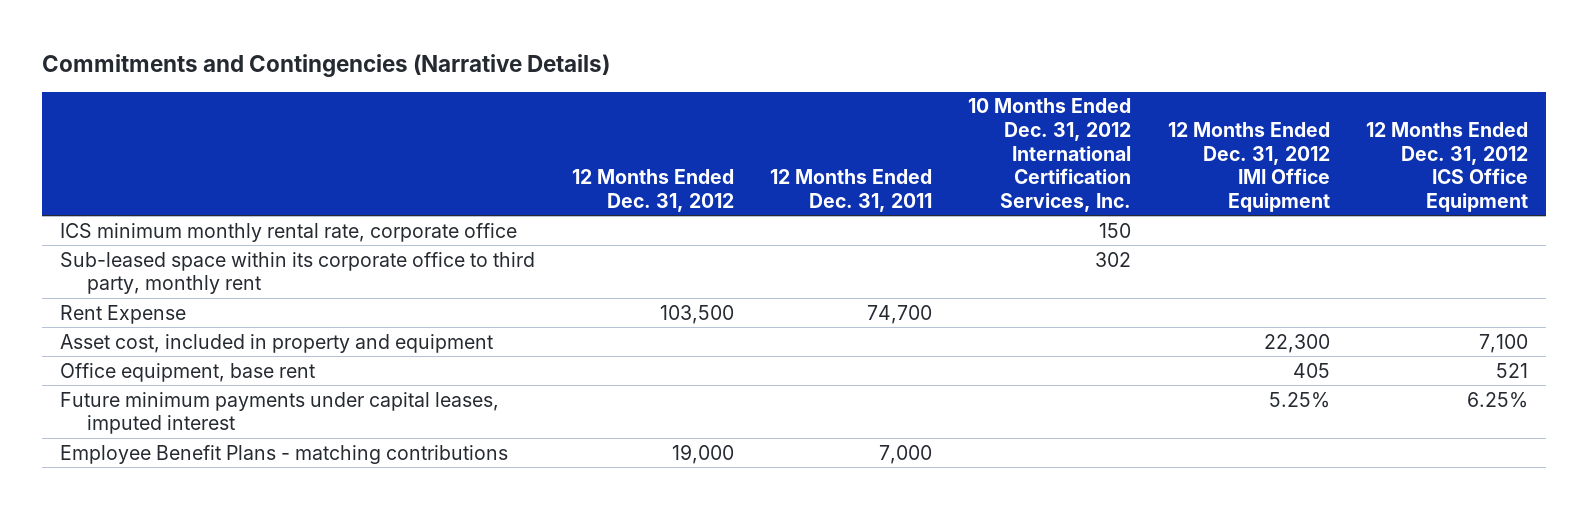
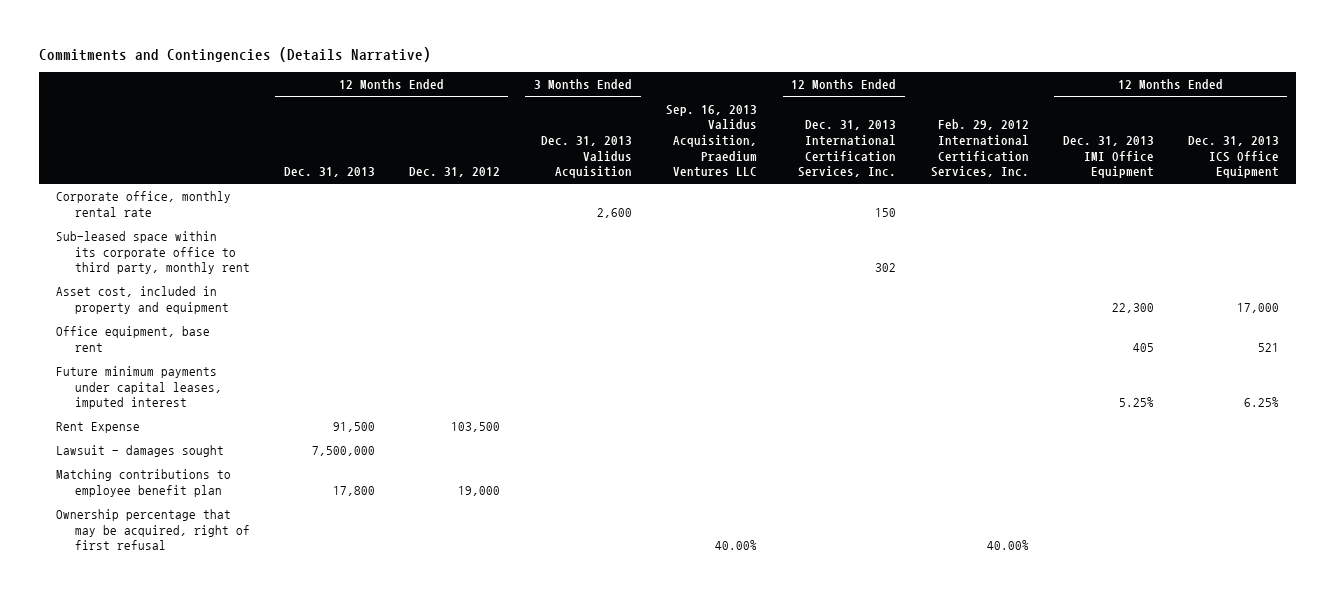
- Commitments and Contingencies (Narrative Details)
+ Commitments and Contingencies (Details Narrative)
- | 12 Months Ended Dec. 31, 2012 | 12 Months Ended Dec. 31, 2011 | 10 Months Ended Dec. 31, 2012 International Certification Services, Inc. | 12 Months Ended Dec. 31, 2012 IMI Office Equipment | 12 Months Ended Dec. 31, 2012 ICS Office Equipment
+ | 12 Months Ended Dec. 31, 2013 | 12 Months Ended Dec. 31, 2012 | 3 Months Ended Dec. 31, 2013 Validus Acquisition | Sep. 16, 2013 Validus Acquisition, Praedium Ventures LLC | 12 Months Ended Dec. 31, 2013 International Certification Services, Inc. | Feb. 29, 2012 International Certification Services, Inc. | 12 Months Ended Dec. 31, 2013 IMI Office Equipment | 12 Months Ended Dec. 31, 2013 ICS Office Equipment
- ICS minimum monthly rental rate, corporate office | | | 150 | |
+ Corporate office, monthly rental rate | | | 2,600 | | 150 | | |
- Employee Benefit Plans - matching contributions | 19,000 | 7,000 | | |
moved down: Rent Expense | 91,500 | 103,500 | | | | | |
+ Lawsuit - damages sought | 7,500,000 | | | | | | |
+ Matching contributions to employee benefit plan | 17,800 | 19,000 | | | | | |
+ Ownership percentage that may be acquired, right of first refusal | | | | 40.00% | | 40.00% | |

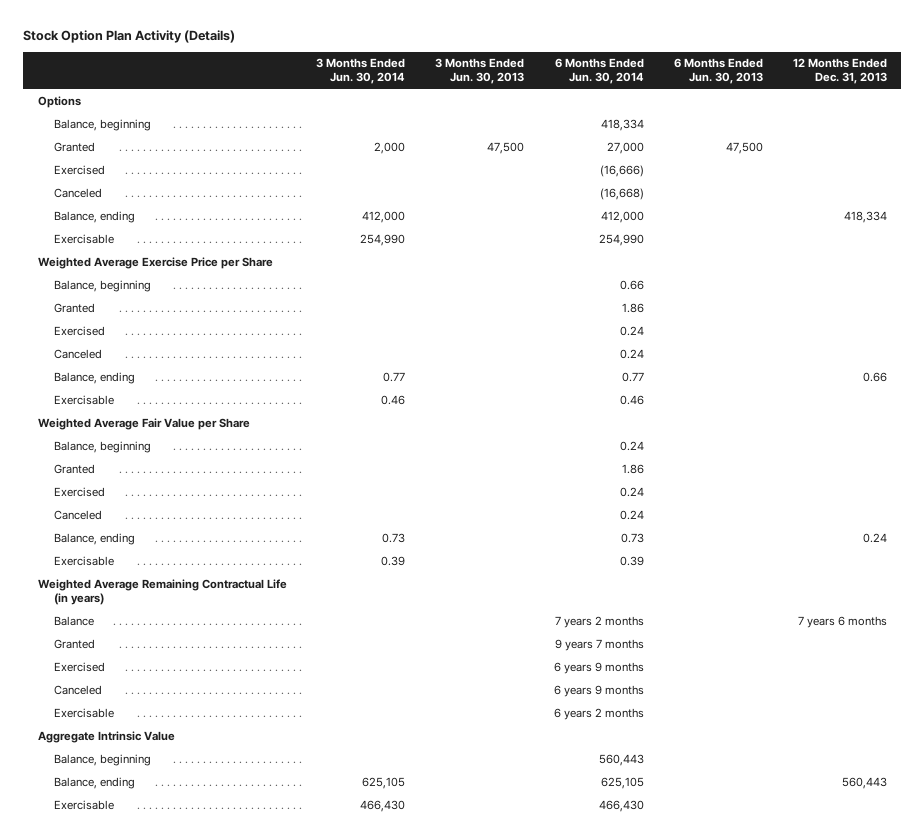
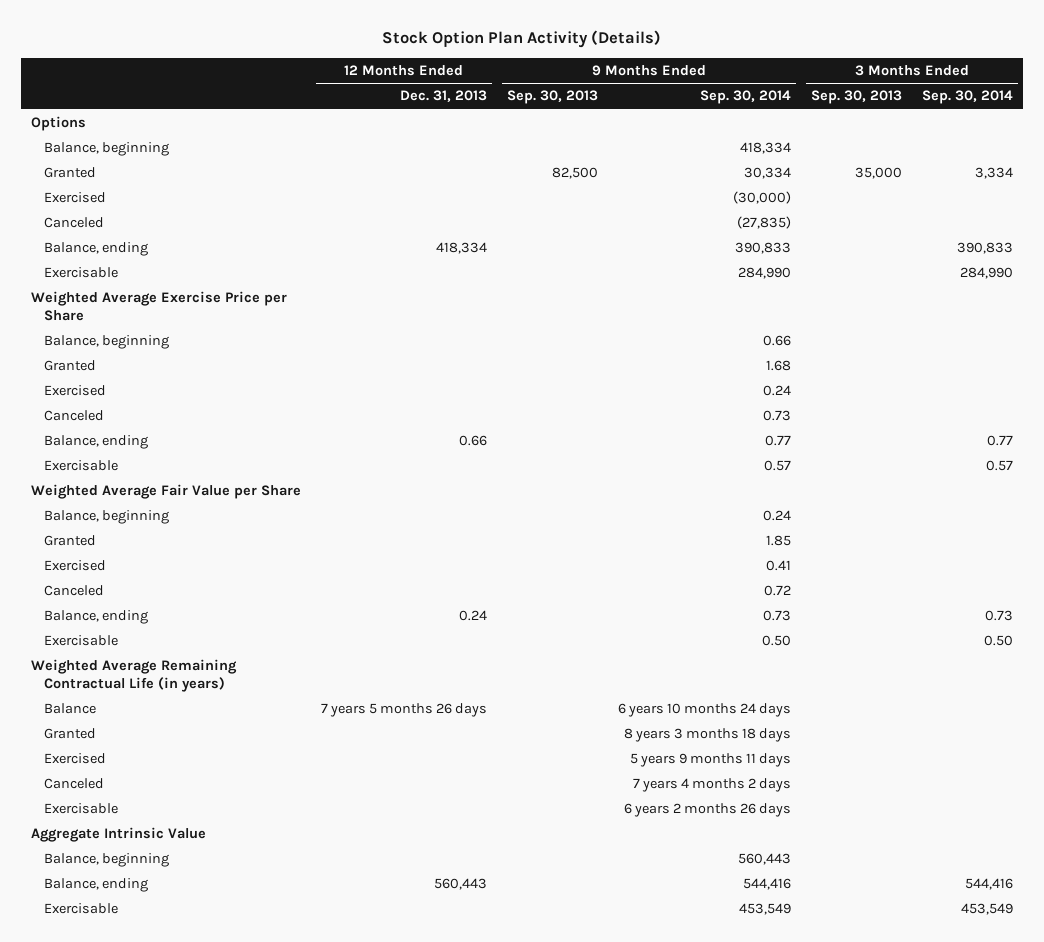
- | 3 Months Ended Jun. 30, 2014 | 3 Months Ended Jun. 30, 2013 | 6 Months Ended Jun. 30, 2014 | 6 Months Ended Jun. 30, 2013 | 12 Months Ended Dec. 31, 2013
+ | 12 Months Ended Dec. 31, 2013 | 9 Months Ended Sep. 30, 2013 | 9 Months Ended Sep. 30, 2014 | 3 Months Ended Sep. 30, 2013 | 3 Months Ended Sep. 30, 2014
- Balance | | | 7 years 2 months | | 7 years 6 months
+ Balance | 7 years 5 months 26 days | | 6 years 10 months 24 days | |

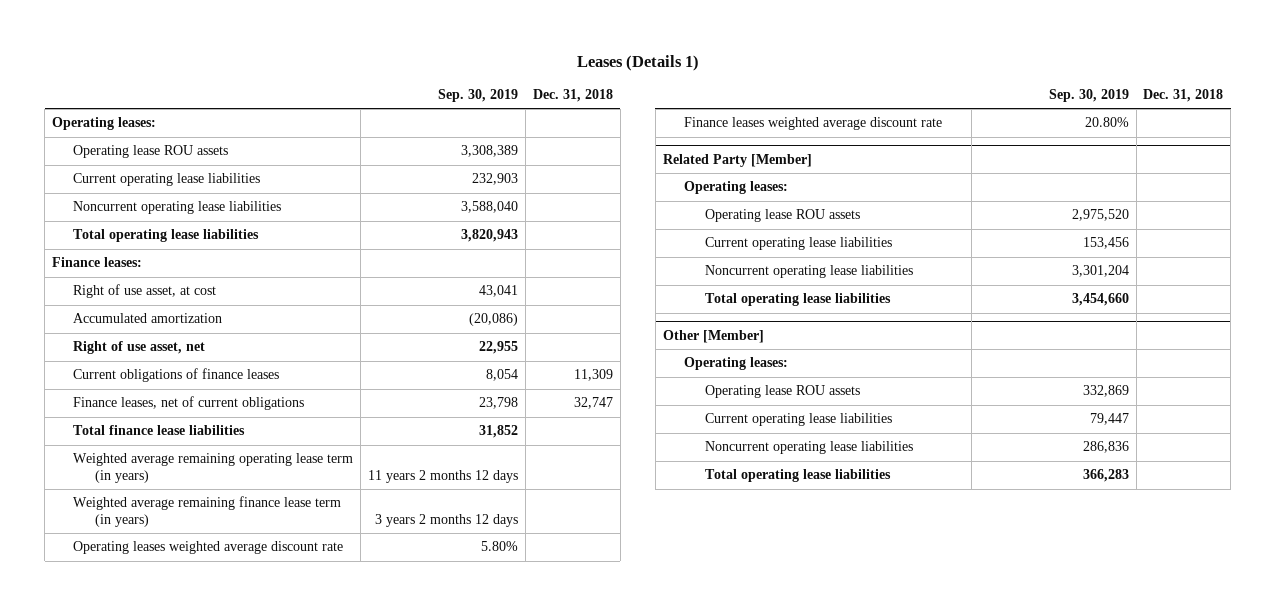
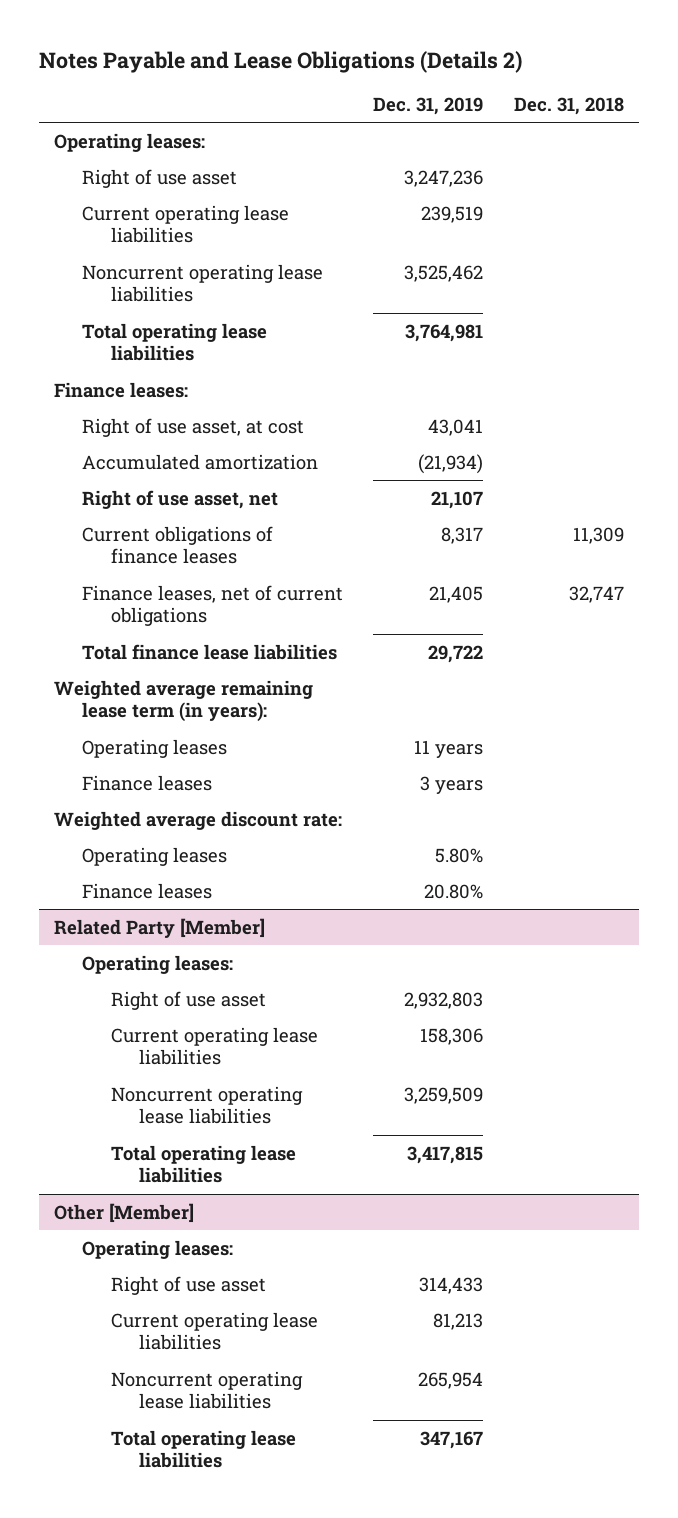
- Leases (Details 1)
+ Notes Payable and Lease Obligations (Details 2)
- | Sep. 30, 2019 | Dec. 31, 2018
+ | Dec. 31, 2019 | Dec. 31, 2018
- Operating lease ROU assets | 3,308,389 |
+ Right of use asset | 3,247,236 |
- Weighted average remaining operating lease term (in years) | 11 years 2 months 12 days |
- Weighted average remaining finance lease term (in years) | 3 years 2 months 12 days |
- Operating leases weighted average discount rate | 5.80% |
- Finance leases weighted average discount rate | 20.80% |
+ Weighted average remaining lease term (in years):
+ Operating leases | 11 years |
+ Finance leases | 3 years |
+ Weighted average discount rate:
+ Operating leases | 5.80% |
+ Finance leases | 20.80% |
@ Related Party [Member]
- Operating lease ROU assets | 2,975,520 |
+ Right of use asset | 2,932,803 |
@ Other [Member]
- Operating lease ROU assets | 332,869 |
+ Right of use asset | 314,433 |

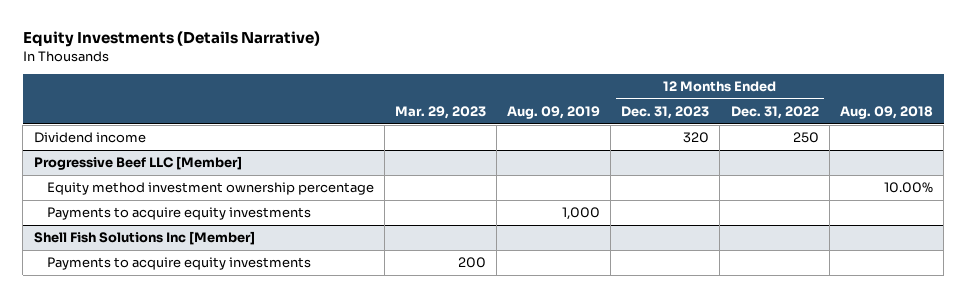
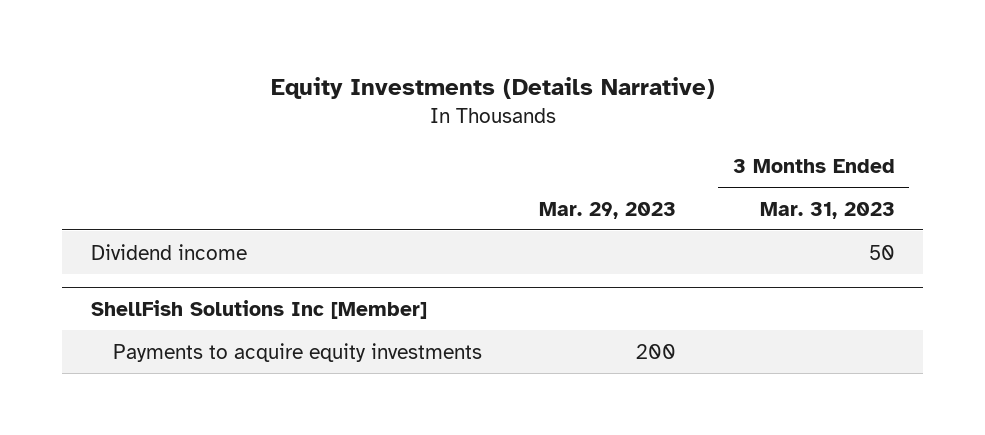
- | Mar. 29, 2023 | Aug. 09, 2019 | 12 Months Ended Dec. 31, 2023 | 12 Months Ended Dec. 31, 2022 | Aug. 09, 2018
+ | Mar. 29, 2023 | 3 Months Ended Mar. 31, 2023
- Progressive Beef LLC [Member]
- Equity method investment ownership percentage | | | | | 10.00%
- Payments to acquire equity investments | | 1,000 | | |
- Shell Fish Solutions Inc [Member]
+ ShellFish Solutions Inc [Member]

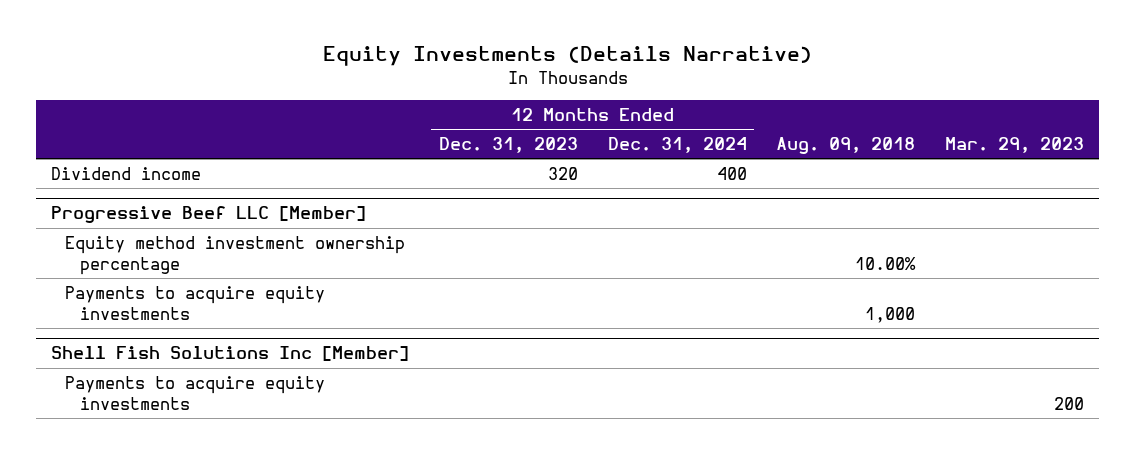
- | Mar. 29, 2023 | 3 Months Ended Mar. 31, 2023
+ | 12 Months Ended Dec. 31, 2023 | 12 Months Ended Dec. 31, 2024 | Aug. 09, 2018 | Mar. 29, 2023
- ShellFish Solutions Inc [Member]
+ Progressive Beef LLC [Member]
+ Equity method investment ownership percentage | | | 10.00% |
+ Payments to acquire equity investments | | | 1,000 |
+ Shell Fish Solutions Inc [Member]

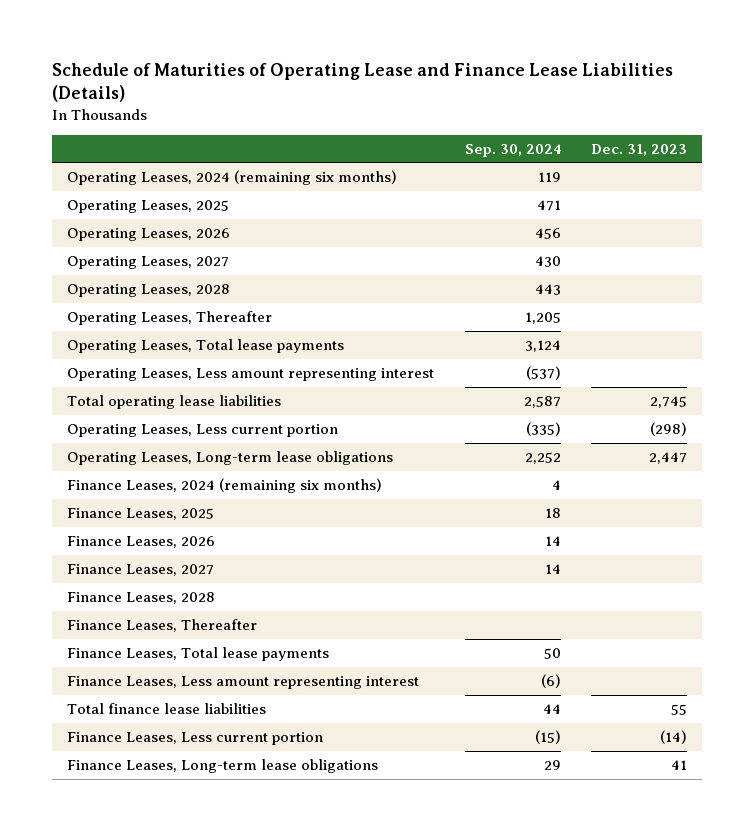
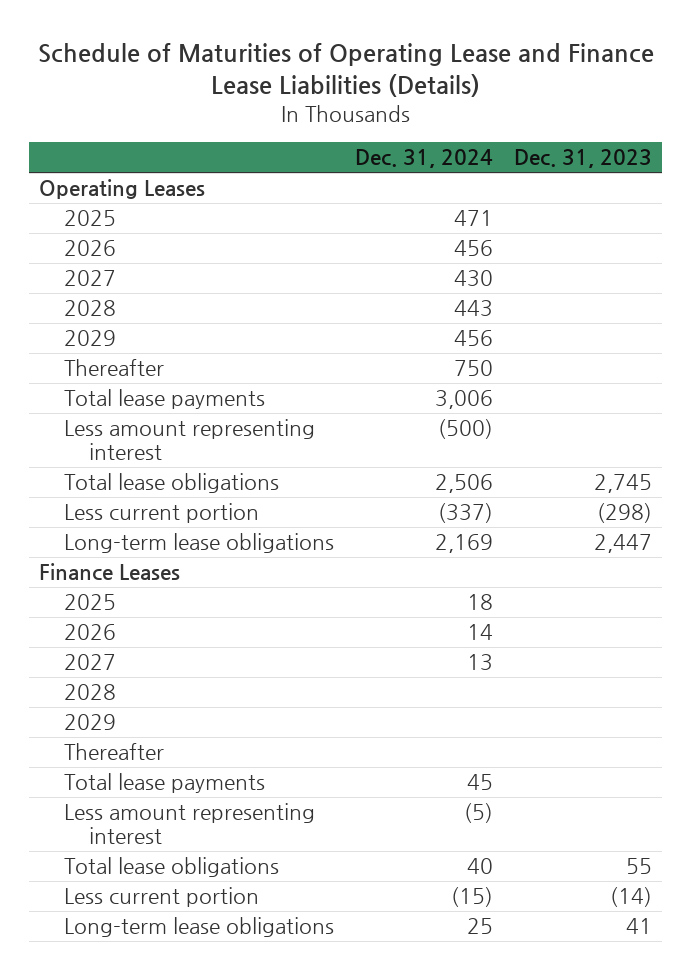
- | Sep. 30, 2024 | Dec. 31, 2023
+ | Dec. 31, 2024 | Dec. 31, 2023
- Operating Leases, 2024 (remaining six months) | 119 |
- Operating Leases, 2025 | 471 |
- Operating Leases, 2026 | 456 |
- Operating Leases, 2027 | 430 |
- Operating Leases, 2028 | 443 |
- Operating Leases, Thereafter | 1,205 |
- Operating Leases, Total lease payments | 3,124 |
- Operating Leases, Less amount representing interest | (537) |
- Total operating lease liabilities | 2,587 | 2,745
- Operating Leases, Less current portion | (335) | (298)
- Operating Leases, Long-term lease obligations | 2,252 | 2,447
- Finance Leases, 2024 (remaining six months) | 4 |
- Finance Leases, 2025 | 18 |
- Finance Leases, 2026 | 14 |
- Finance Leases, 2027 | 14 |
- Finance Leases, 2028
- Finance Leases, Thereafter
- Finance Leases, Total lease payments | 50 |
- Finance Leases, Less amount representing interest | (6) |
- Total finance lease liabilities | 44 | 55
- Finance Leases, Less current portion | (15) | (14)
- Finance Leases, Long-term lease obligations | 29 | 41
+ Operating Leases
+ 2025 | 471 |
+ 2026 | 456 |
+ 2027 | 430 |
+ 2028 | 443 |
+ 2029 | 456 |
+ Thereafter | 750 |
+ Total lease payments | 3,006 |
+ Less amount representing interest | (500) |
+ Total lease obligations | 2,506 | 2,745
+ Less current portion | (337) | (298)
+ Long-term lease obligations | 2,169 | 2,447
+ Finance Leases
+ 2025 | 18 |
+ 2026 | 14 |
+ 2027 | 13 |
+ 2028
+ 2029
+ Thereafter
+ Total lease payments | 45 |
+ Less amount representing interest | (5) |
+ Total lease obligations | 40 | 55
+ Less current portion | (15) | (14)
+ Long-term lease obligations | 25 | 41

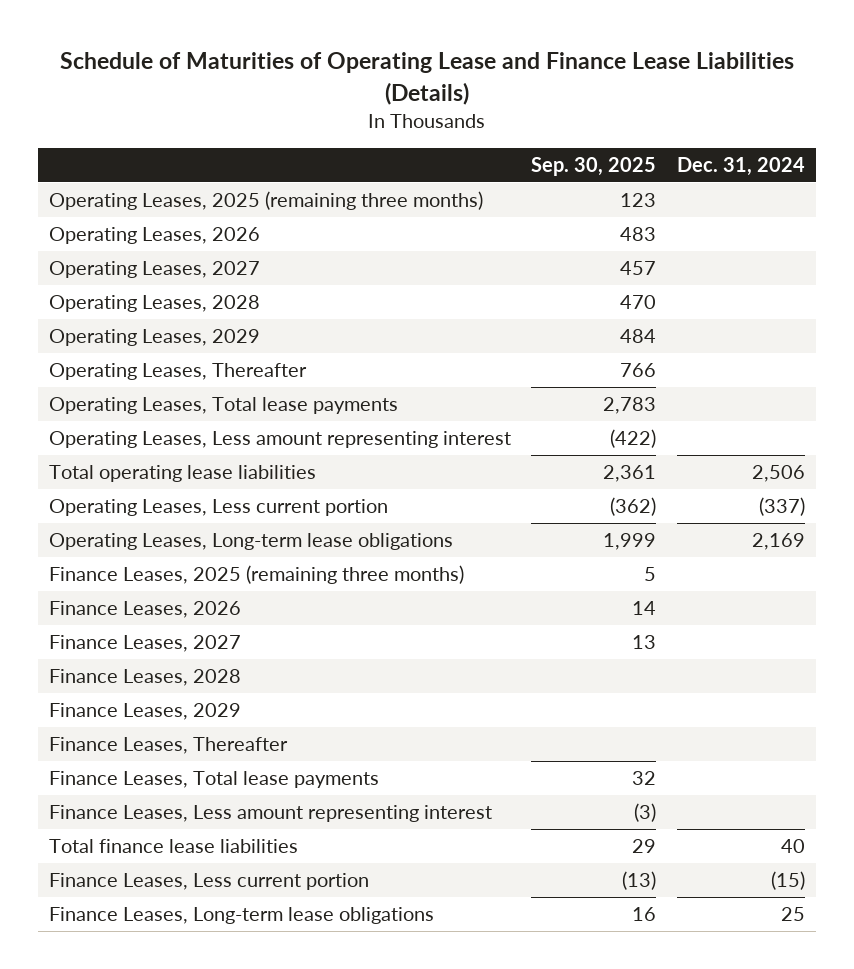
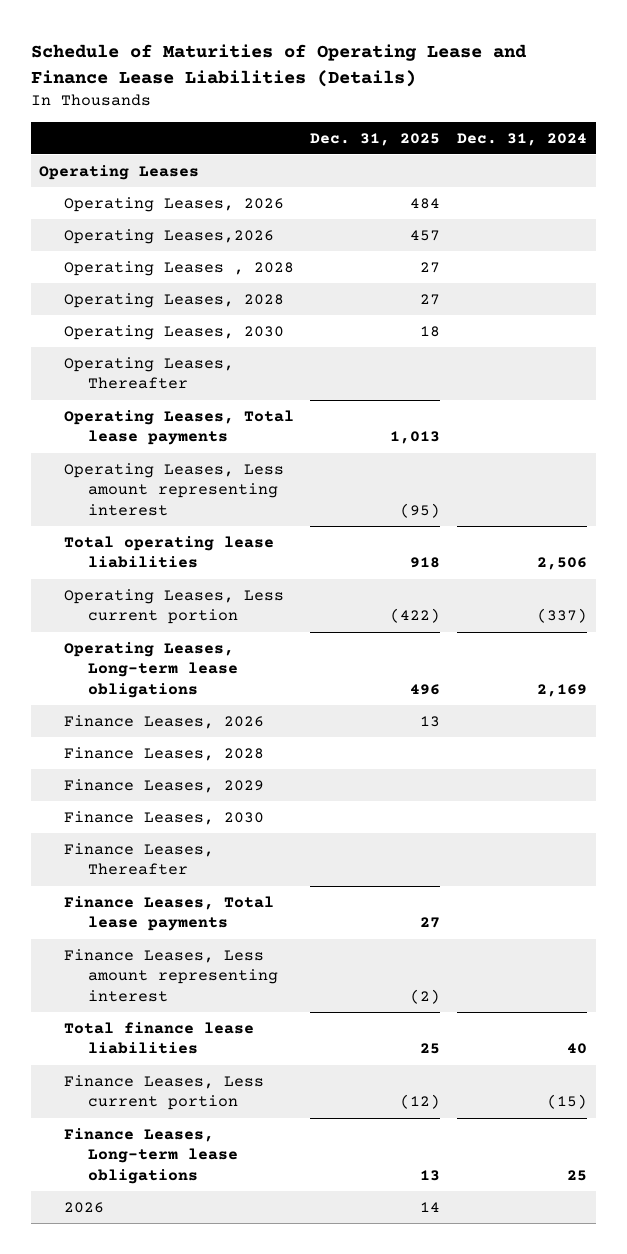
- | Sep. 30, 2025 | Dec. 31, 2024
+ | Dec. 31, 2025 | Dec. 31, 2024
- Operating Leases, 2025 (remaining three months) | 123 |
+ Operating Leases
- Operating Leases, 2027 | 457 |
+ Operating Leases,2026 | 457 |
+ Operating Leases , 2028 | 27 |
- Operating Leases, 2029 | 484 |
+ Operating Leases, 2030 | 18 |
- Finance Leases, 2025 (remaining three months) | 5 |
- Finance Leases, 2027 | 13 |
+ Finance Leases, 2030
+ 2026 | 14 |

